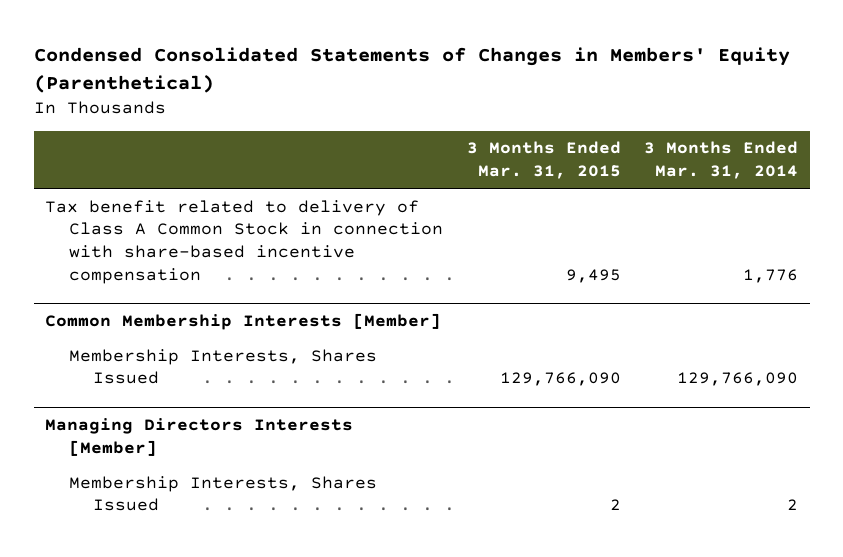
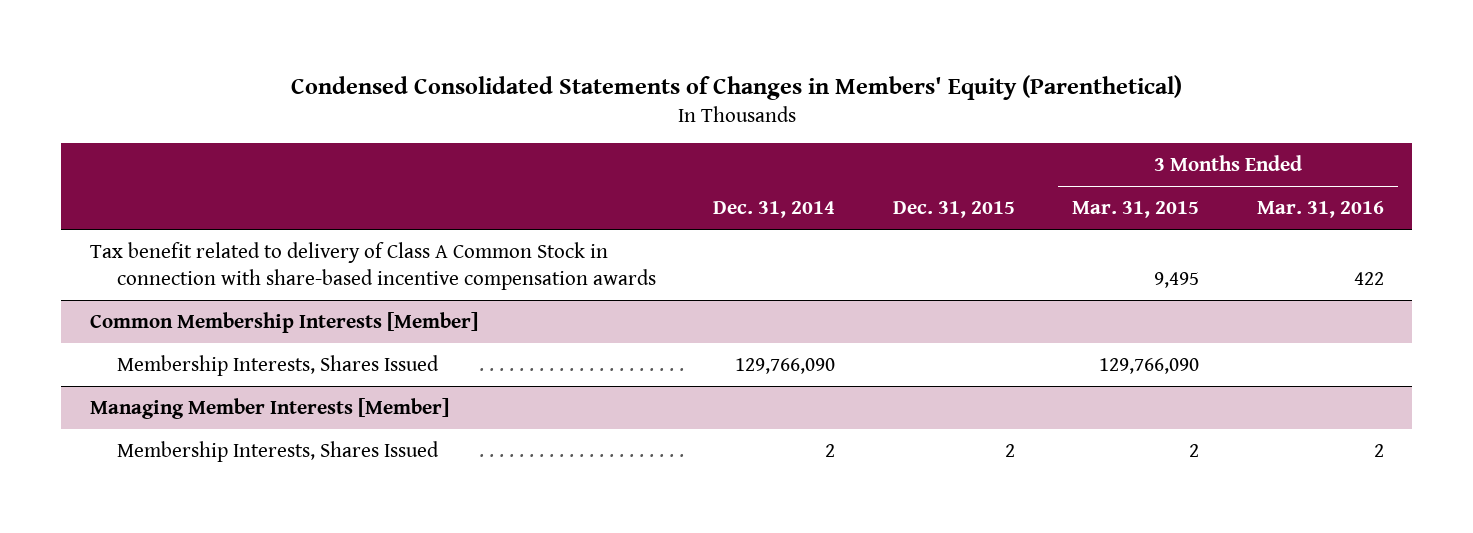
- | 3 Months Ended Mar. 31, 2015 | 3 Months Ended Mar. 31, 2014
+ | Dec. 31, 2014 | Dec. 31, 2015 | 3 Months Ended Mar. 31, 2015 | 3 Months Ended Mar. 31, 2016
- Tax benefit related to delivery of Class A Common Stock in connection with share-based incentive compensation | 9,495 | 1,776
+ Tax benefit related to delivery of Class A Common Stock in connection with share-based incentive compensation awards | | | 9,495 | 422
- Managing Directors Interests [Member]
+ Managing Member Interests [Member]

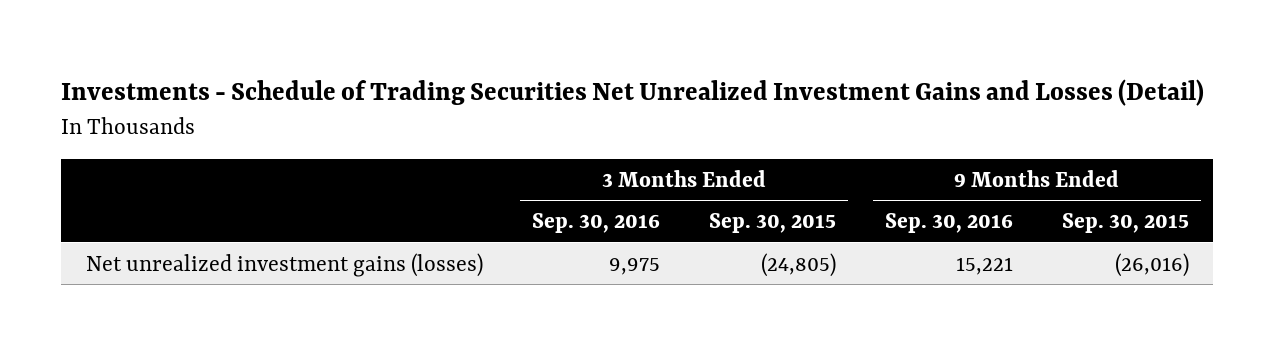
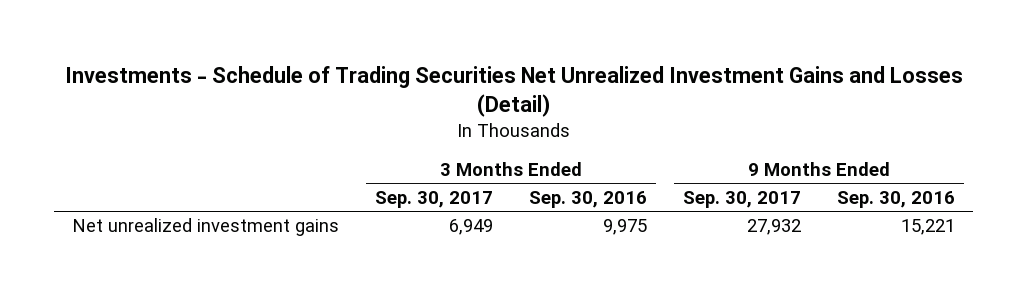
- | 3 Months Ended Sep. 30, 2016 | 3 Months Ended Sep. 30, 2015 | 9 Months Ended Sep. 30, 2016 | 9 Months Ended Sep. 30, 2015
+ | 3 Months Ended Sep. 30, 2017 | 3 Months Ended Sep. 30, 2016 | 9 Months Ended Sep. 30, 2017 | 9 Months Ended Sep. 30, 2016
- Net unrealized investment gains (losses) | 9,975 | (24,805) | 15,221 | (26,016)
+ Net unrealized investment gains | 6,949 | 9,975 | 27,932 | 15,221

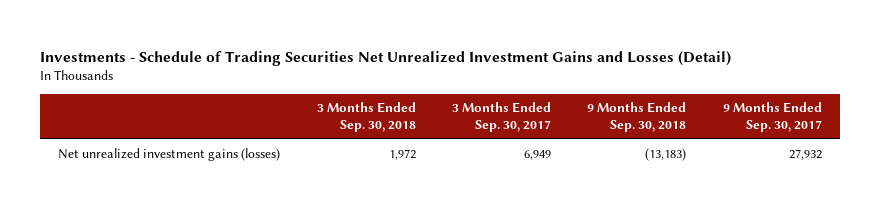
- | 3 Months Ended Sep. 30, 2017 | 3 Months Ended Sep. 30, 2016 | 9 Months Ended Sep. 30, 2017 | 9 Months Ended Sep. 30, 2016
+ | 3 Months Ended Sep. 30, 2018 | 3 Months Ended Sep. 30, 2017 | 9 Months Ended Sep. 30, 2018 | 9 Months Ended Sep. 30, 2017
- Net unrealized investment gains | 6,949 | 9,975 | 27,932 | 15,221
+ Net unrealized investment gains (losses) | 1,972 | 6,949 | (13,183) | 27,932

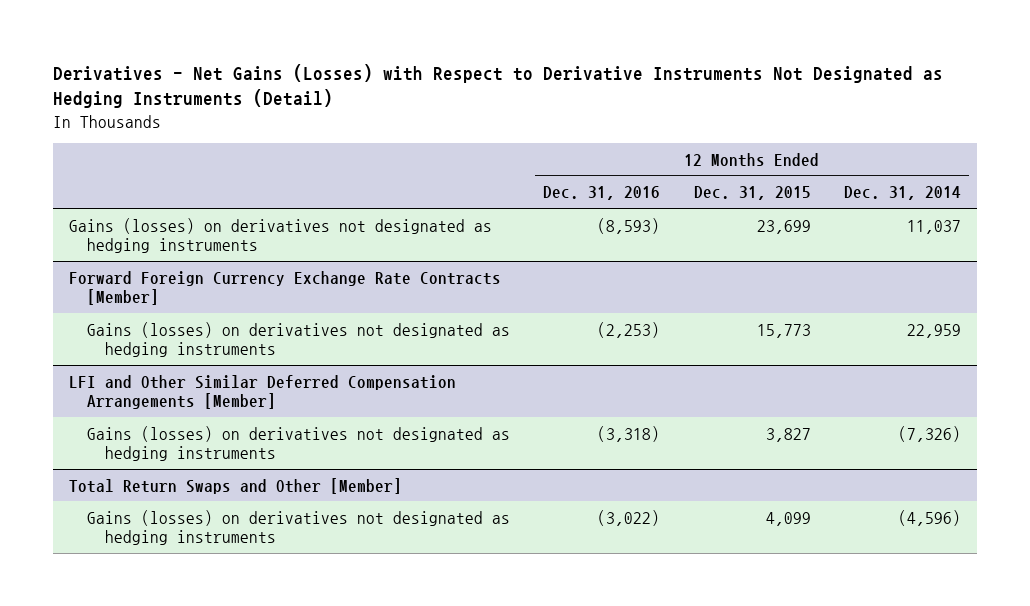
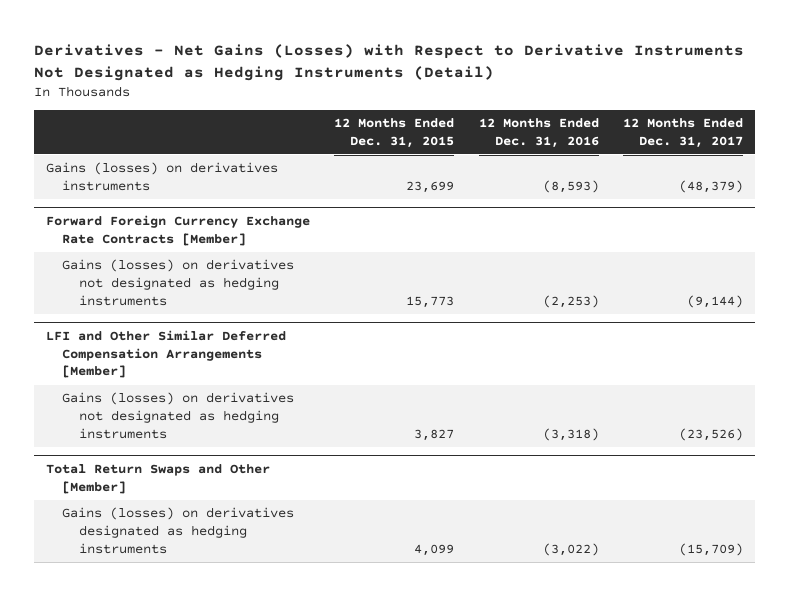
- | 12 Months Ended Dec. 31, 2016 | 12 Months Ended Dec. 31, 2015 | 12 Months Ended Dec. 31, 2014
+ | 12 Months Ended Dec. 31, 2015 | 12 Months Ended Dec. 31, 2016 | 12 Months Ended Dec. 31, 2017
- Gains (losses) on derivatives not designated as hedging instruments | (8,593) | 23,699 | 11,037
+ Gains (losses) on derivatives instruments | 23,699 | (8,593) | (48,379)
@ Total Return Swaps and Other [Member]
- Gains (losses) on derivatives not designated as hedging instruments | (3,022) | 4,099 | (4,596)
+ Gains (losses) on derivatives designated as hedging instruments | 4,099 | (3,022) | (15,709)

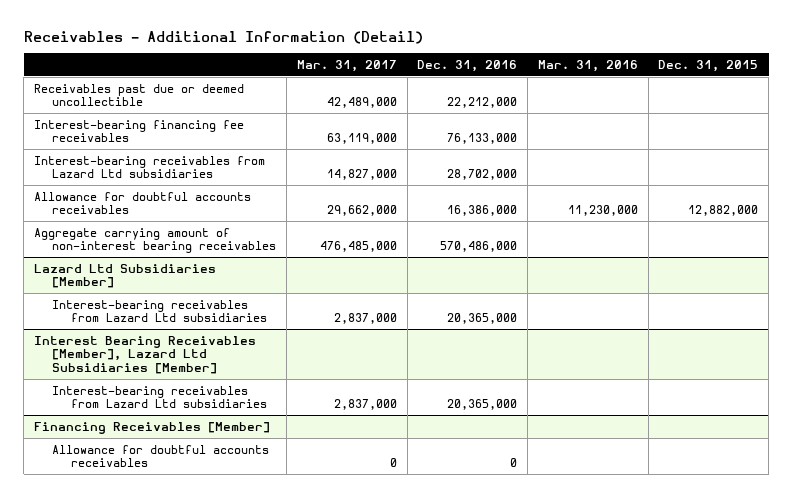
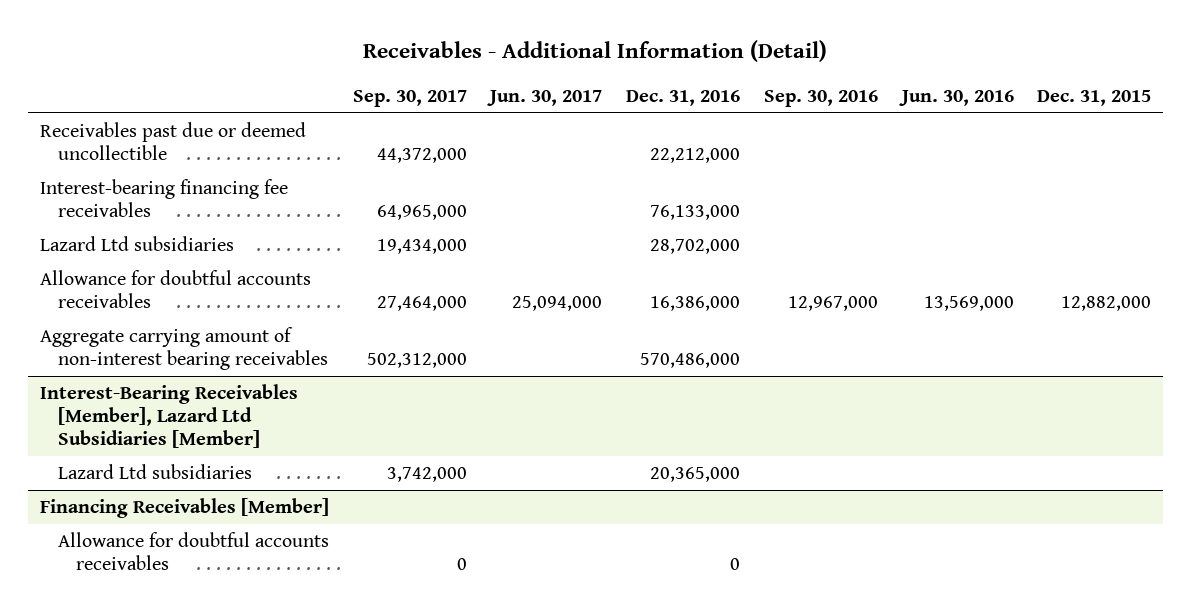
- | Mar. 31, 2017 | Dec. 31, 2016 | Mar. 31, 2016 | Dec. 31, 2015
+ | Sep. 30, 2017 | Jun. 30, 2017 | Dec. 31, 2016 | Sep. 30, 2016 | Jun. 30, 2016 | Dec. 31, 2015
- Interest-bearing receivables from Lazard Ltd subsidiaries | 14,827,000 | 28,702,000 | |
+ Lazard Ltd subsidiaries | 19,434,000 | | 28,702,000 | | |
- Lazard Ltd Subsidiaries [Member]
- Interest-bearing receivables from Lazard Ltd subsidiaries | 2,837,000 | 20,365,000 | |
- Interest Bearing Receivables [Member], Lazard Ltd Subsidiaries [Member]
- Interest-bearing receivables from Lazard Ltd subsidiaries | 2,837,000 | 20,365,000 | |
+ Interest-Bearing Receivables [Member], Lazard Ltd Subsidiaries [Member]
+ Lazard Ltd subsidiaries | 3,742,000 | | 20,365,000 | | |

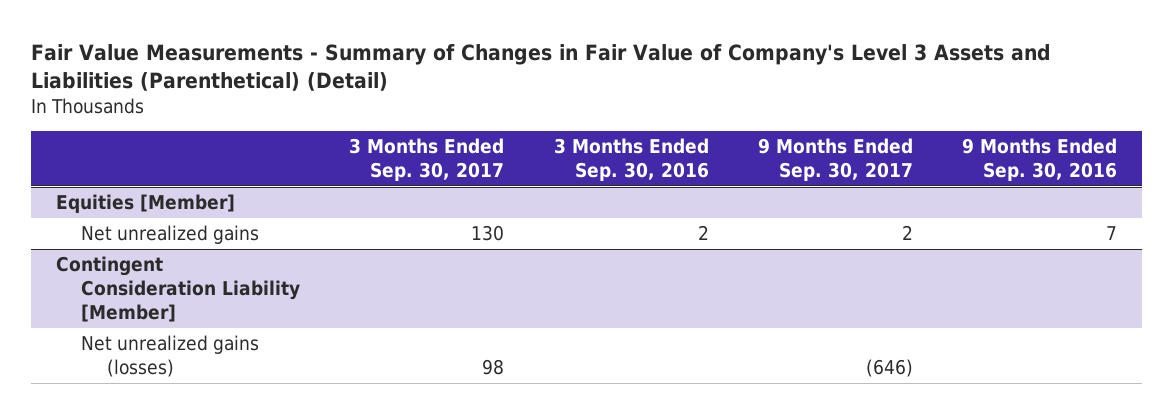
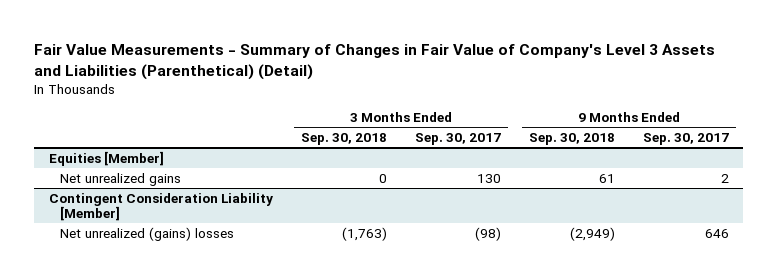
- | 3 Months Ended Sep. 30, 2017 | 3 Months Ended Sep. 30, 2016 | 9 Months Ended Sep. 30, 2017 | 9 Months Ended Sep. 30, 2016
+ | 3 Months Ended Sep. 30, 2018 | 3 Months Ended Sep. 30, 2017 | 9 Months Ended Sep. 30, 2018 | 9 Months Ended Sep. 30, 2017
@ Contingent Consideration Liability [Member]
- Net unrealized gains (losses) | 98 | | (646) |
+ Net unrealized (gains) losses | (1,763) | (98) | (2,949) | 646

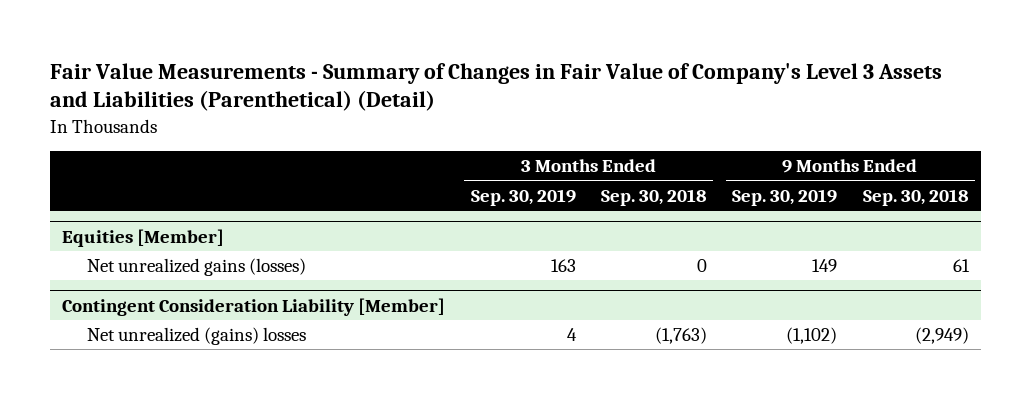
- | 3 Months Ended Sep. 30, 2018 | 3 Months Ended Sep. 30, 2017 | 9 Months Ended Sep. 30, 2018 | 9 Months Ended Sep. 30, 2017
+ | 3 Months Ended Sep. 30, 2019 | 3 Months Ended Sep. 30, 2018 | 9 Months Ended Sep. 30, 2019 | 9 Months Ended Sep. 30, 2018
@ Equities [Member]
- Net unrealized gains | 0 | 130 | 61 | 2
+ Net unrealized gains (losses) | 163 | 0 | 149 | 61

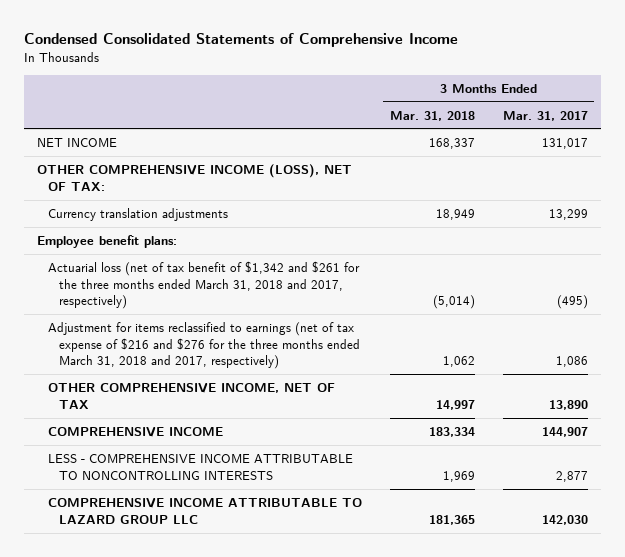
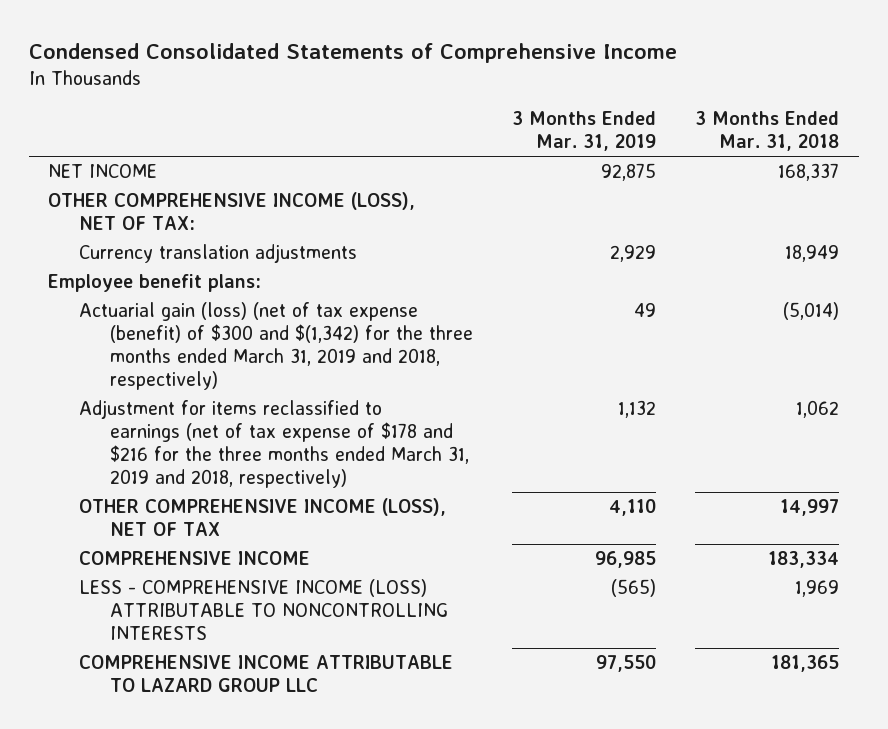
- | 3 Months Ended Mar. 31, 2018 | 3 Months Ended Mar. 31, 2017
+ | 3 Months Ended Mar. 31, 2019 | 3 Months Ended Mar. 31, 2018
- Actuarial loss (net of tax benefit of $1,342 and $261 for the three months ended March 31, 2018 and 2017, respectively) | (5,014) | (495)
- Adjustment for items reclassified to earnings (net of tax expense of $216 and $276 for the three months ended March 31, 2018 and 2017, respectively) | 1,062 | 1,086
- OTHER COMPREHENSIVE INCOME, NET OF TAX | 14,997 | 13,890
+ Actuarial gain (loss) (net of tax expense (benefit) of $300 and $(1,342) for the three months ended March 31, 2019 and 2018, respectively) | 49 | (5,014)
+ Adjustment for items reclassified to earnings (net of tax expense of $178 and $216 for the three months ended March 31, 2019 and 2018, respectively) | 1,132 | 1,062
+ OTHER COMPREHENSIVE INCOME (LOSS), NET OF TAX | 4,110 | 14,997
- LESS - COMPREHENSIVE INCOME ATTRIBUTABLE TO NONCONTROLLING INTERESTS | 1,969 | 2,877
+ LESS - COMPREHENSIVE INCOME (LOSS) ATTRIBUTABLE TO NONCONTROLLING INTERESTS | (565) | 1,969

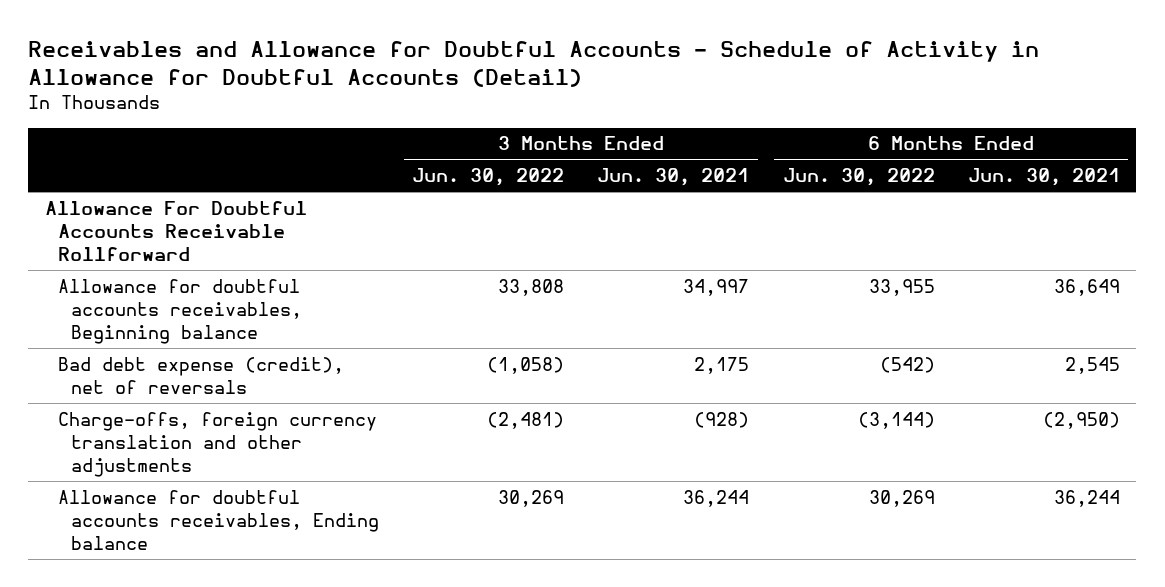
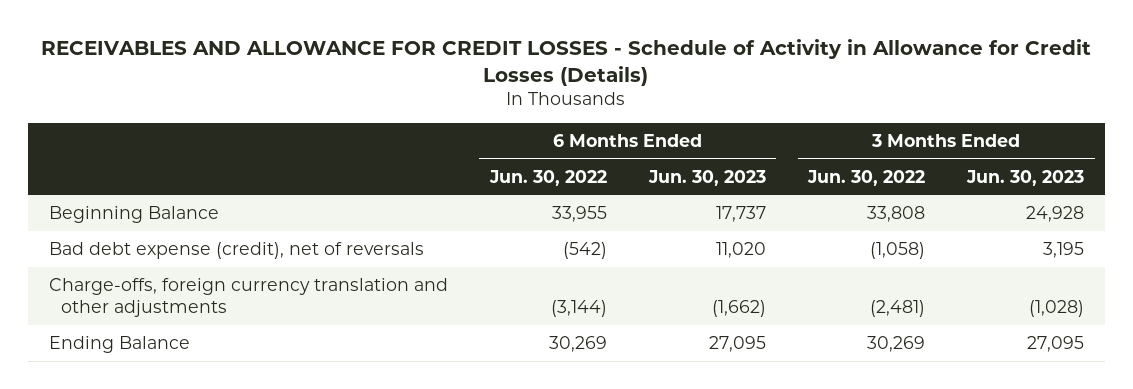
- Receivables and Allowance for Doubtful Accounts - Schedule of Activity in Allowance for Doubtful Accounts (Detail)
+ RECEIVABLES AND ALLOWANCE FOR CREDIT LOSSES - Schedule of Activity in Allowance for Credit Losses (Details)
- | 3 Months Ended Jun. 30, 2022 | 3 Months Ended Jun. 30, 2021 | 6 Months Ended Jun. 30, 2022 | 6 Months Ended Jun. 30, 2021
+ | 6 Months Ended Jun. 30, 2022 | 6 Months Ended Jun. 30, 2023 | 3 Months Ended Jun. 30, 2022 | 3 Months Ended Jun. 30, 2023
- Allowance For Doubtful Accounts Receivable Rollforward
- Allowance for doubtful accounts receivables, Beginning balance | 33,808 | 34,997 | 33,955 | 36,649
+ Beginning Balance | 33,955 | 17,737 | 33,808 | 24,928
- Allowance for doubtful accounts receivables, Ending balance | 30,269 | 36,244 | 30,269 | 36,244
+ Ending Balance | 30,269 | 27,095 | 30,269 | 27,095

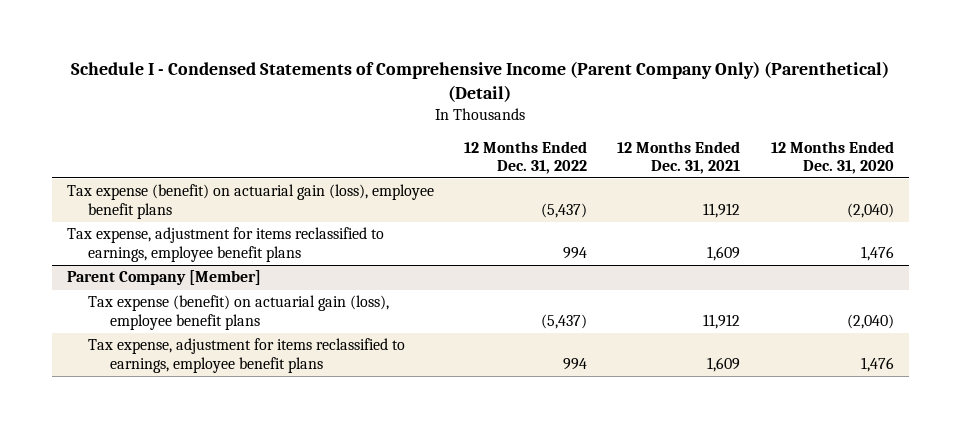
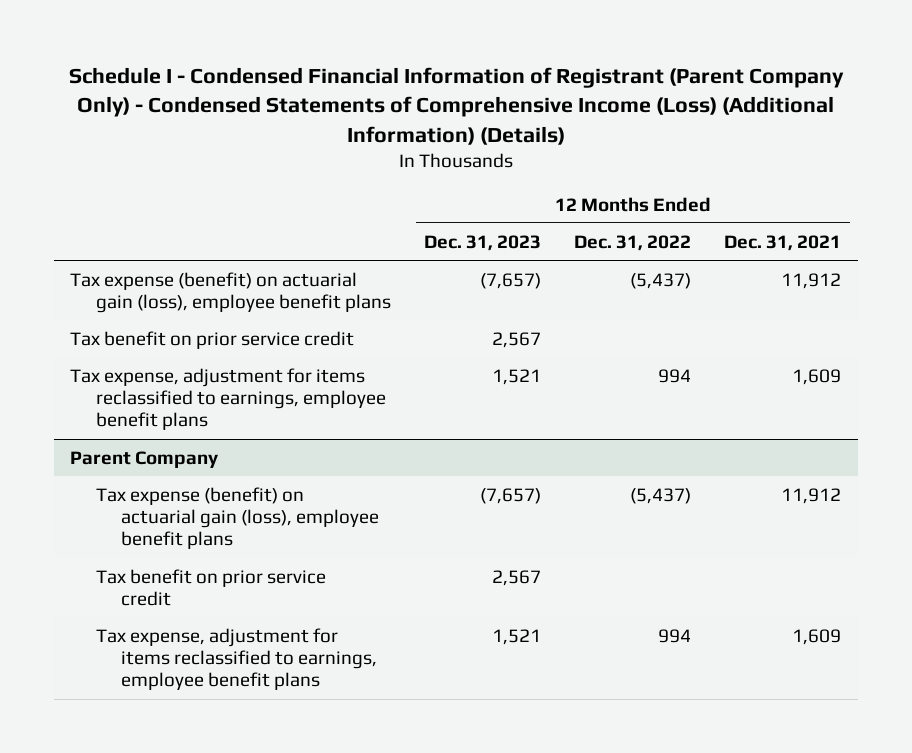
- Schedule I - Condensed Statements of Comprehensive Income (Parent Company Only) (Parenthetical) (Detail)
+ Schedule I - Condensed Financial Information of Registrant (Parent Company Only) - Condensed Statements of Comprehensive Income (Loss) (Additional Information) (Details)
- | 12 Months Ended Dec. 31, 2022 | 12 Months Ended Dec. 31, 2021 | 12 Months Ended Dec. 31, 2020
+ | 12 Months Ended Dec. 31, 2023 | 12 Months Ended Dec. 31, 2022 | 12 Months Ended Dec. 31, 2021
+ Tax benefit on prior service credit | 2,567 | |
- Parent Company [Member]
+ Parent Company
+ Tax benefit on prior service credit | 2,567 | |

